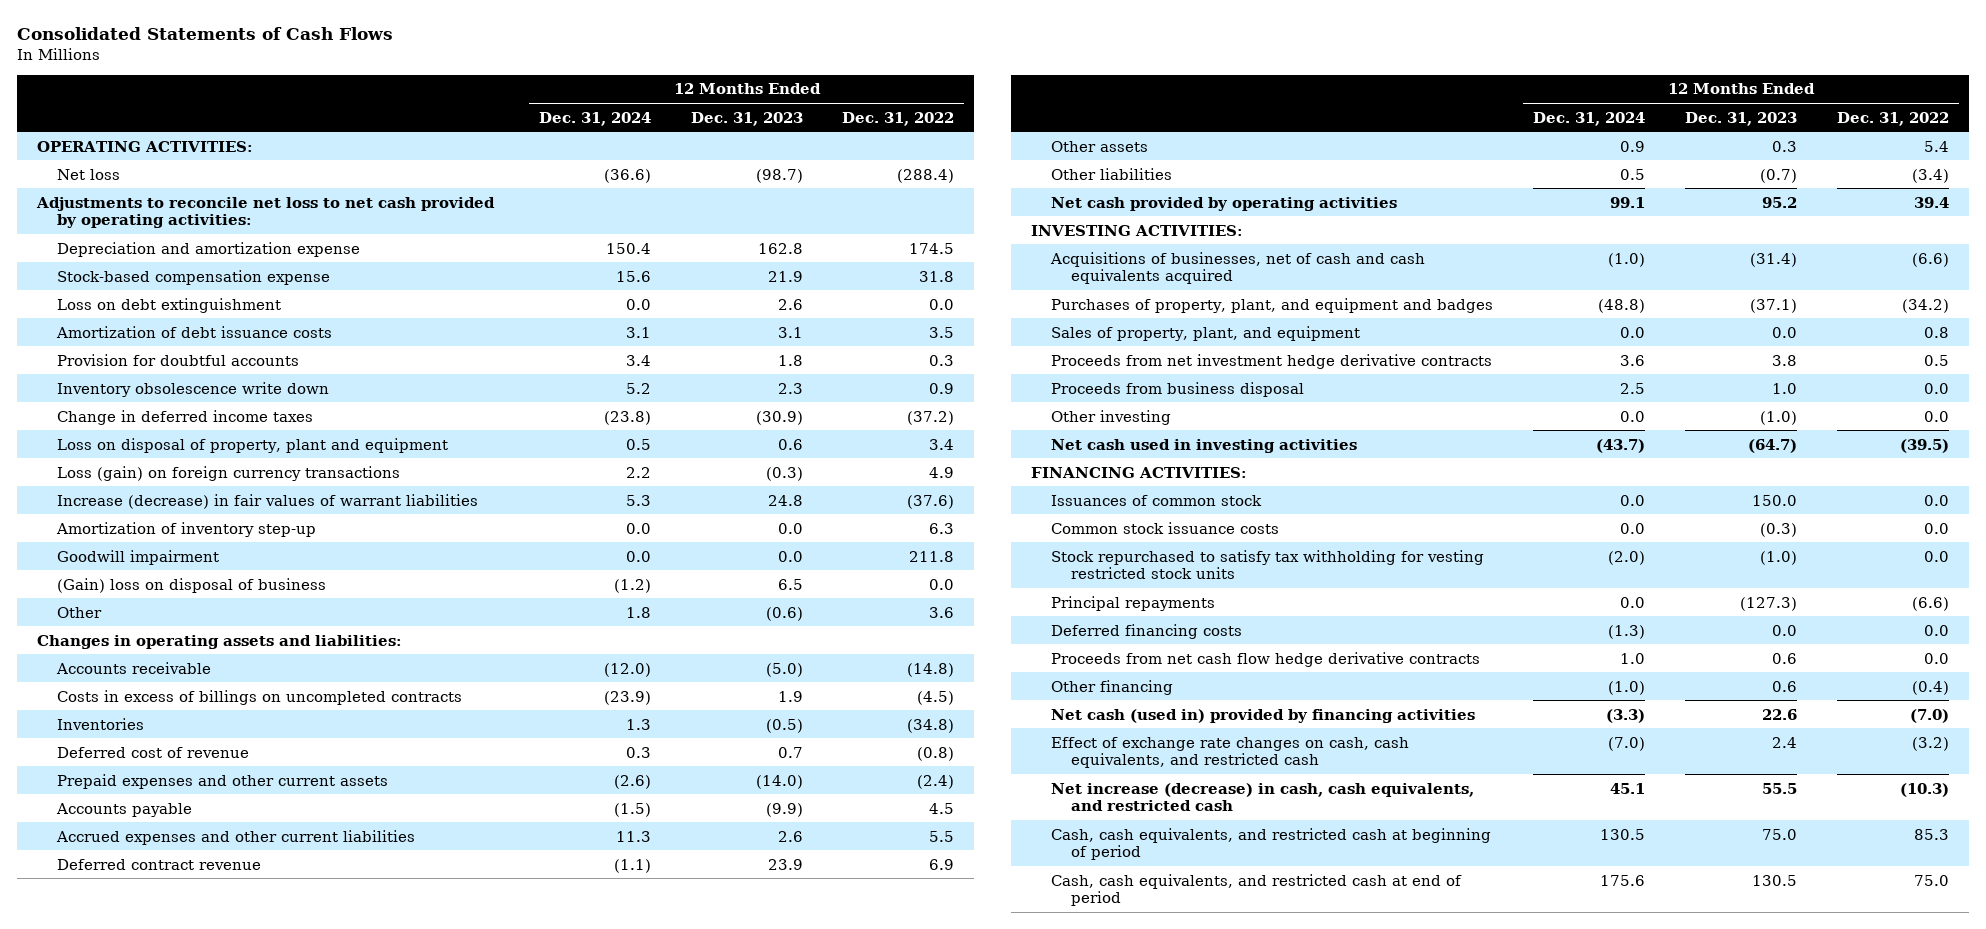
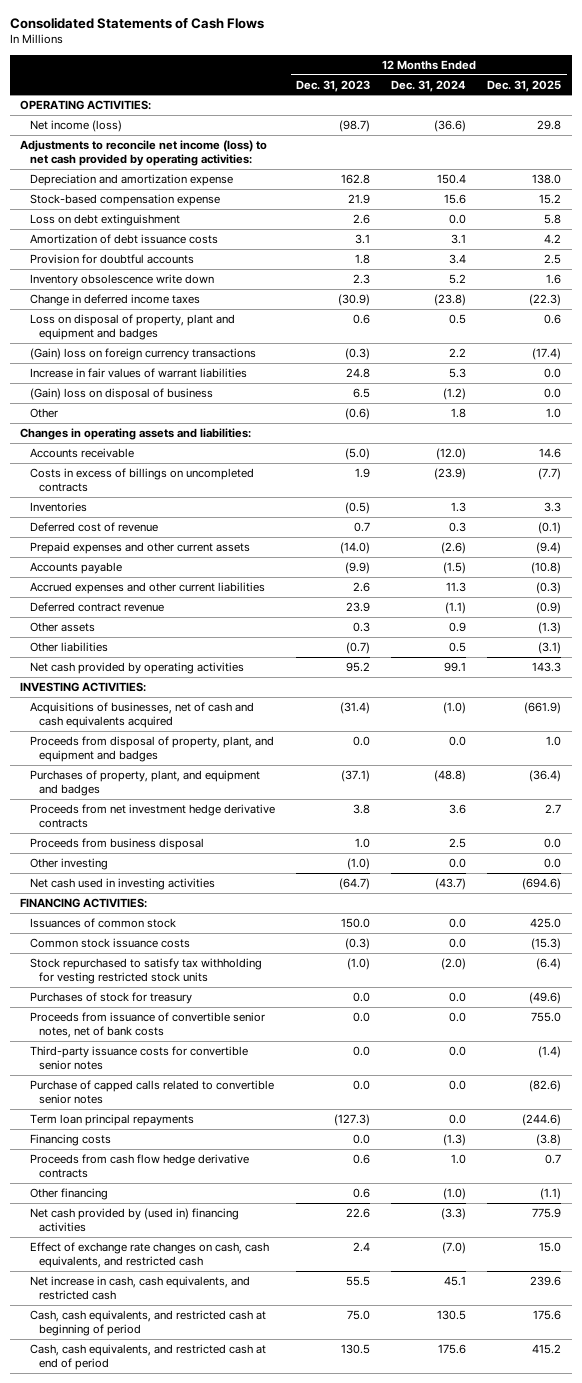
- | 12 Months Ended Dec. 31, 2024 | 12 Months Ended Dec. 31, 2023 | 12 Months Ended Dec. 31, 2022
+ | 12 Months Ended Dec. 31, 2023 | 12 Months Ended Dec. 31, 2024 | 12 Months Ended Dec. 31, 2025
- Net loss | (36.6) | (98.7) | (288.4)
- Adjustments to reconcile net loss to net cash provided by operating activities:
+ Net income (loss) | (98.7) | (36.6) | 29.8
+ Adjustments to reconcile net income (loss) to net cash provided by operating activities:
- Loss on disposal of property, plant and equipment | 0.5 | 0.6 | 3.4
- Loss (gain) on foreign currency transactions | 2.2 | (0.3) | 4.9
- Increase (decrease) in fair values of warrant liabilities | 5.3 | 24.8 | (37.6)
- Amortization of inventory step-up | 0.0 | 0.0 | 6.3
- Goodwill impairment | 0.0 | 0.0 | 211.8
+ Loss on disposal of property, plant and equipment and badges | 0.6 | 0.5 | 0.6
+ (Gain) loss on foreign currency transactions | (0.3) | 2.2 | (17.4)
+ Increase in fair values of warrant liabilities | 24.8 | 5.3 | 0.0
+ Proceeds from disposal of property, plant, and equipment and badges | 0.0 | 0.0 | 1.0
- Sales of property, plant, and equipment | 0.0 | 0.0 | 0.8
- Principal repayments | 0.0 | (127.3) | (6.6)
- Deferred financing costs | (1.3) | 0.0 | 0.0
- Proceeds from net cash flow hedge derivative contracts | 1.0 | 0.6 | 0.0
+ Purchases of stock for treasury | 0.0 | 0.0 | (49.6)
+ Proceeds from issuance of convertible senior notes, net of bank costs | 0.0 | 0.0 | 755.0
+ Third-party issuance costs for convertible senior notes | 0.0 | 0.0 | (1.4)
+ Purchase of capped calls related to convertible senior notes | 0.0 | 0.0 | (82.6)
+ Term loan principal repayments | (127.3) | 0.0 | (244.6)
+ Financing costs | 0.0 | (1.3) | (3.8)
+ Proceeds from cash flow hedge derivative contracts | 0.6 | 1.0 | 0.7
- Net cash (used in) provided by financing activities | (3.3) | 22.6 | (7.0)
+ Net cash provided by (used in) financing activities | 22.6 | (3.3) | 775.9
- Net increase (decrease) in cash, cash equivalents, and restricted cash | 45.1 | 55.5 | (10.3)
+ Net increase in cash, cash equivalents, and restricted cash | 55.5 | 45.1 | 239.6

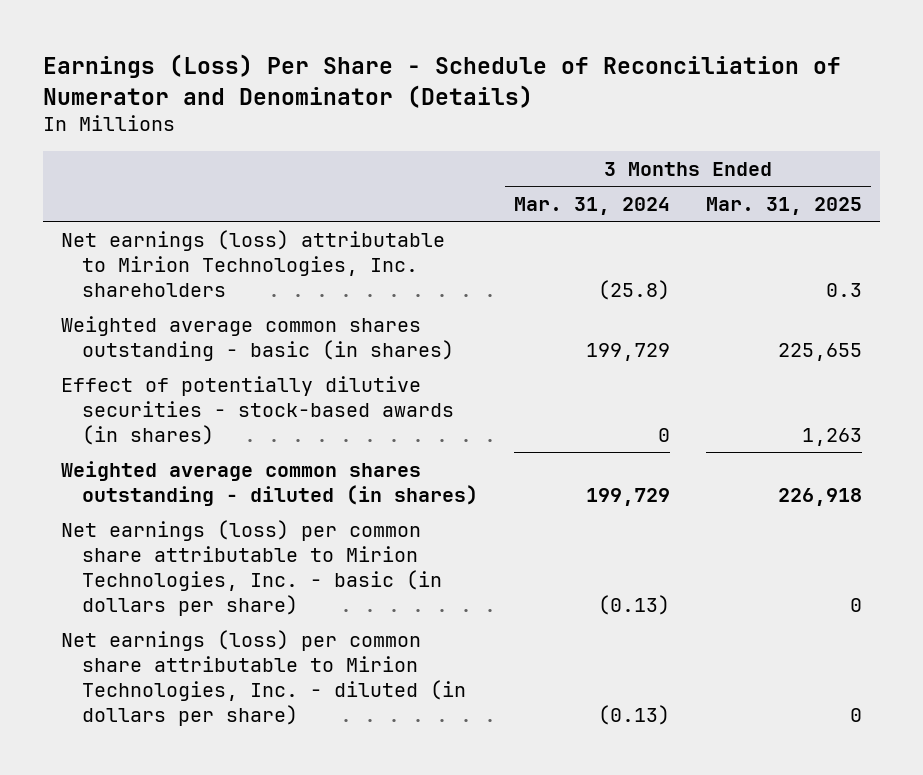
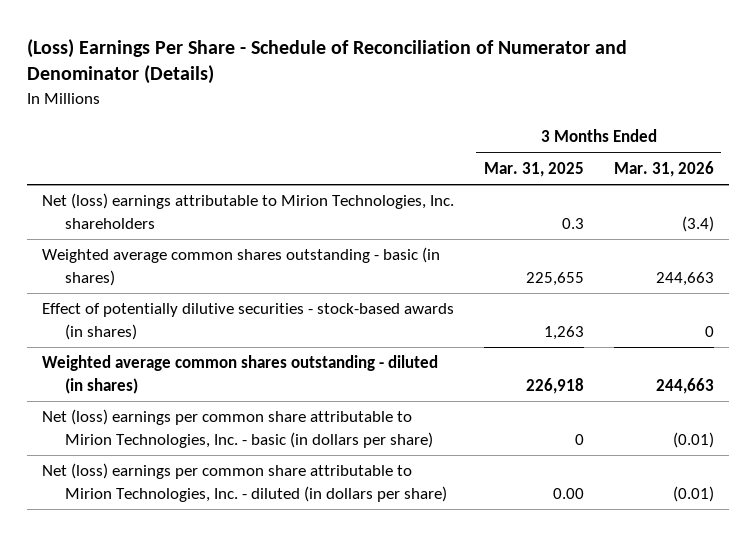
- Earnings (Loss) Per Share - Schedule of Reconciliation of Numerator and Denominator (Details)
+ (Loss) Earnings Per Share - Schedule of Reconciliation of Numerator and Denominator (Details)
- | 3 Months Ended Mar. 31, 2024 | 3 Months Ended Mar. 31, 2025
+ | 3 Months Ended Mar. 31, 2025 | 3 Months Ended Mar. 31, 2026
- Net earnings (loss) attributable to Mirion Technologies, Inc. shareholders | (25.8) | 0.3
+ Net (loss) earnings attributable to Mirion Technologies, Inc. shareholders | 0.3 | (3.4)
- Net earnings (loss) per common share attributable to Mirion Technologies, Inc. - basic (in dollars per share) | (0.13) | 0
- Net earnings (loss) per common share attributable to Mirion Technologies, Inc. - diluted (in dollars per share) | (0.13) | 0
+ Net (loss) earnings per common share attributable to Mirion Technologies, Inc. - basic (in dollars per share) | 0 | (0.01)
+ Net (loss) earnings per common share attributable to Mirion Technologies, Inc. - diluted (in dollars per share) | 0.00 | (0.01)

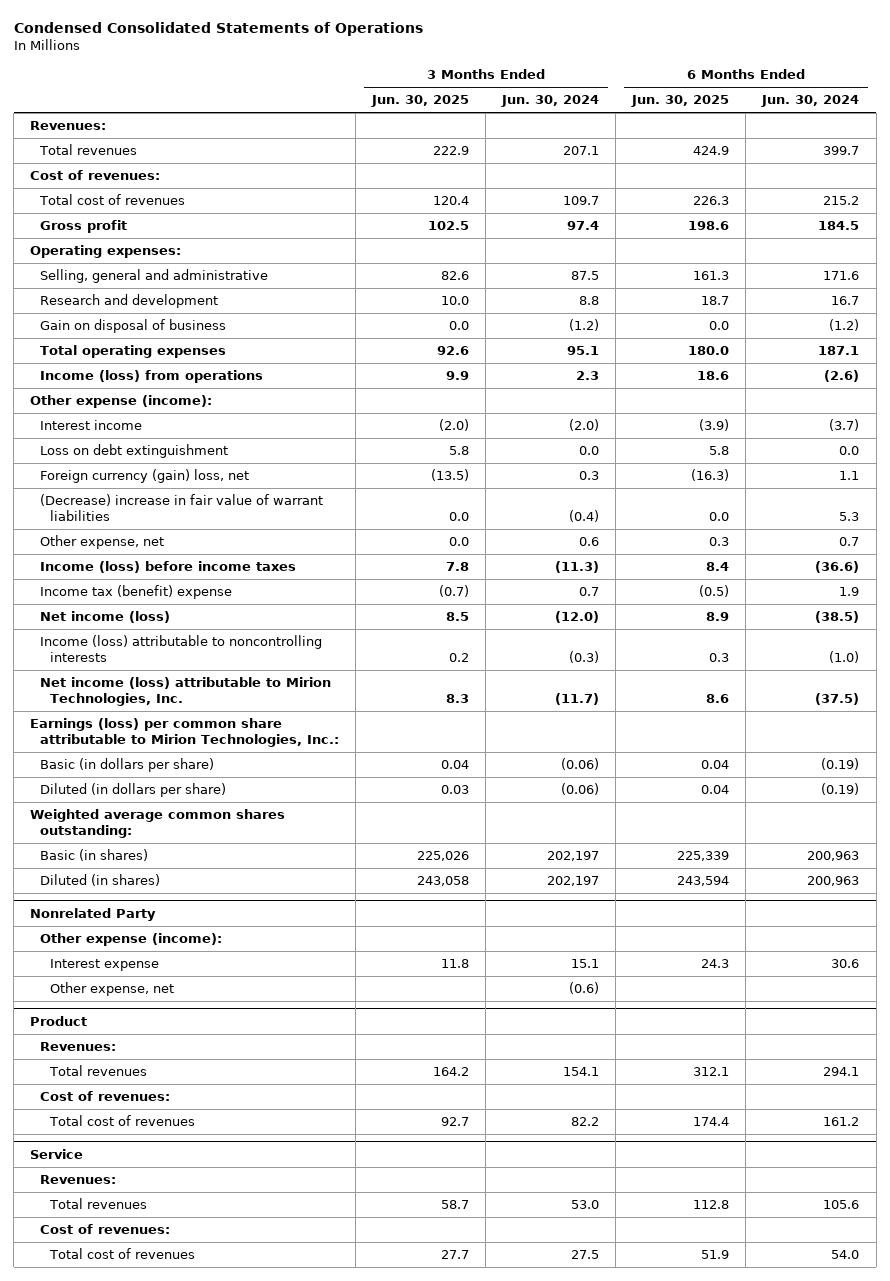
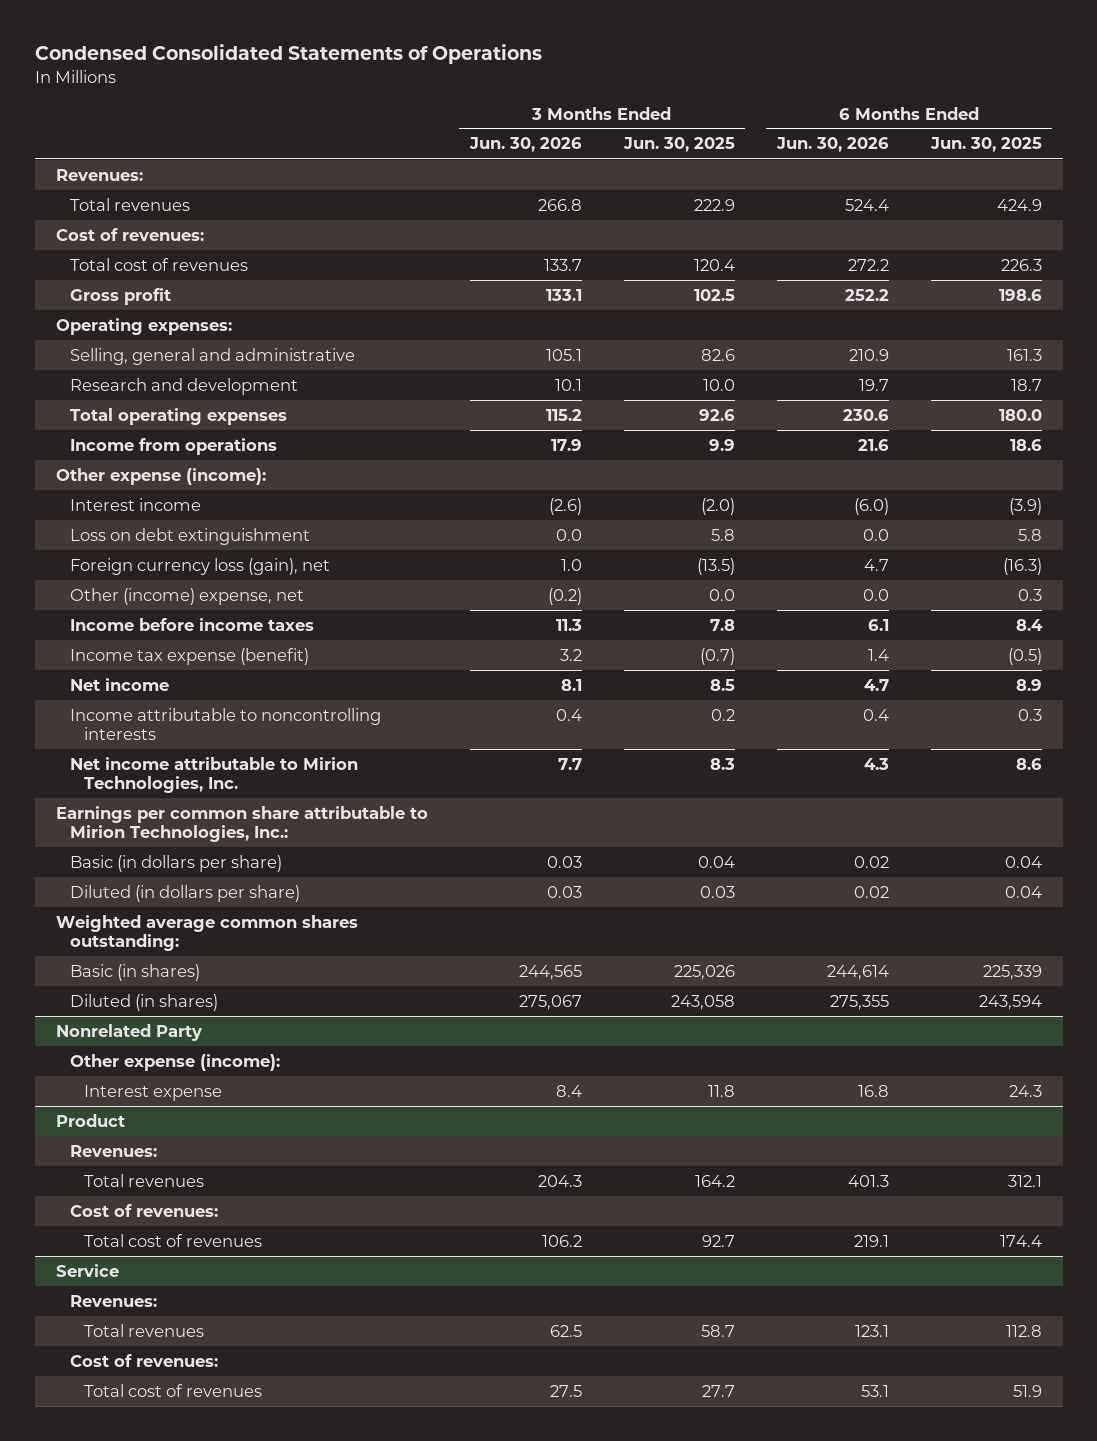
- | 3 Months Ended Jun. 30, 2025 | 3 Months Ended Jun. 30, 2024 | 6 Months Ended Jun. 30, 2025 | 6 Months Ended Jun. 30, 2024
+ | 3 Months Ended Jun. 30, 2026 | 3 Months Ended Jun. 30, 2025 | 6 Months Ended Jun. 30, 2026 | 6 Months Ended Jun. 30, 2025
- Gain on disposal of business | 0.0 | (1.2) | 0.0 | (1.2)
- Income (loss) from operations | 9.9 | 2.3 | 18.6 | (2.6)
+ Income from operations | 17.9 | 9.9 | 21.6 | 18.6
- Foreign currency (gain) loss, net | (13.5) | 0.3 | (16.3) | 1.1
- (Decrease) increase in fair value of warrant liabilities | 0.0 | (0.4) | 0.0 | 5.3
- Other expense, net | 0.0 | 0.6 | 0.3 | 0.7
- Income (loss) before income taxes | 7.8 | (11.3) | 8.4 | (36.6)
- Income tax (benefit) expense | (0.7) | 0.7 | (0.5) | 1.9
- Net income (loss) | 8.5 | (12.0) | 8.9 | (38.5)
- Income (loss) attributable to noncontrolling interests | 0.2 | (0.3) | 0.3 | (1.0)
- Net income (loss) attributable to Mirion Technologies, Inc. | 8.3 | (11.7) | 8.6 | (37.5)
- Earnings (loss) per common share attributable to Mirion Technologies, Inc.:
+ Foreign currency loss (gain), net | 1.0 | (13.5) | 4.7 | (16.3)
+ Other (income) expense, net | (0.2) | 0.0 | 0.0 | 0.3
+ Income before income taxes | 11.3 | 7.8 | 6.1 | 8.4
+ Income tax expense (benefit) | 3.2 | (0.7) | 1.4 | (0.5)
+ Net income | 8.1 | 8.5 | 4.7 | 8.9
+ Income attributable to noncontrolling interests | 0.4 | 0.2 | 0.4 | 0.3
+ Net income attributable to Mirion Technologies, Inc. | 7.7 | 8.3 | 4.3 | 8.6
+ Earnings per common share attributable to Mirion Technologies, Inc.:
@ Nonrelated Party
- Other expense, net | | (0.6) | |

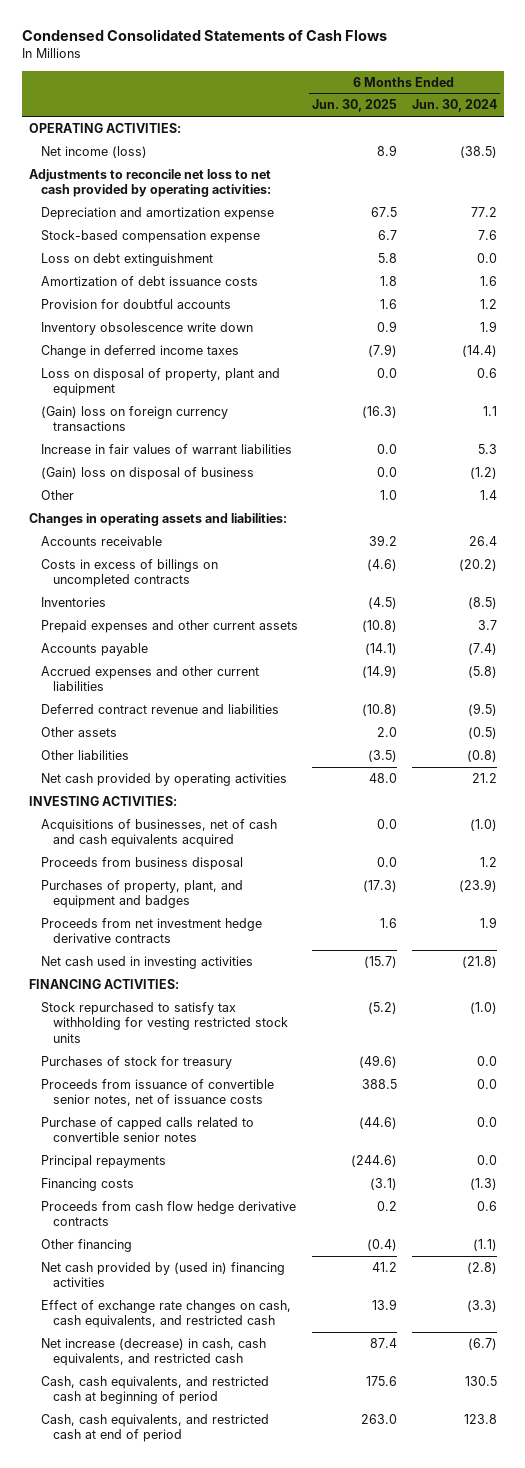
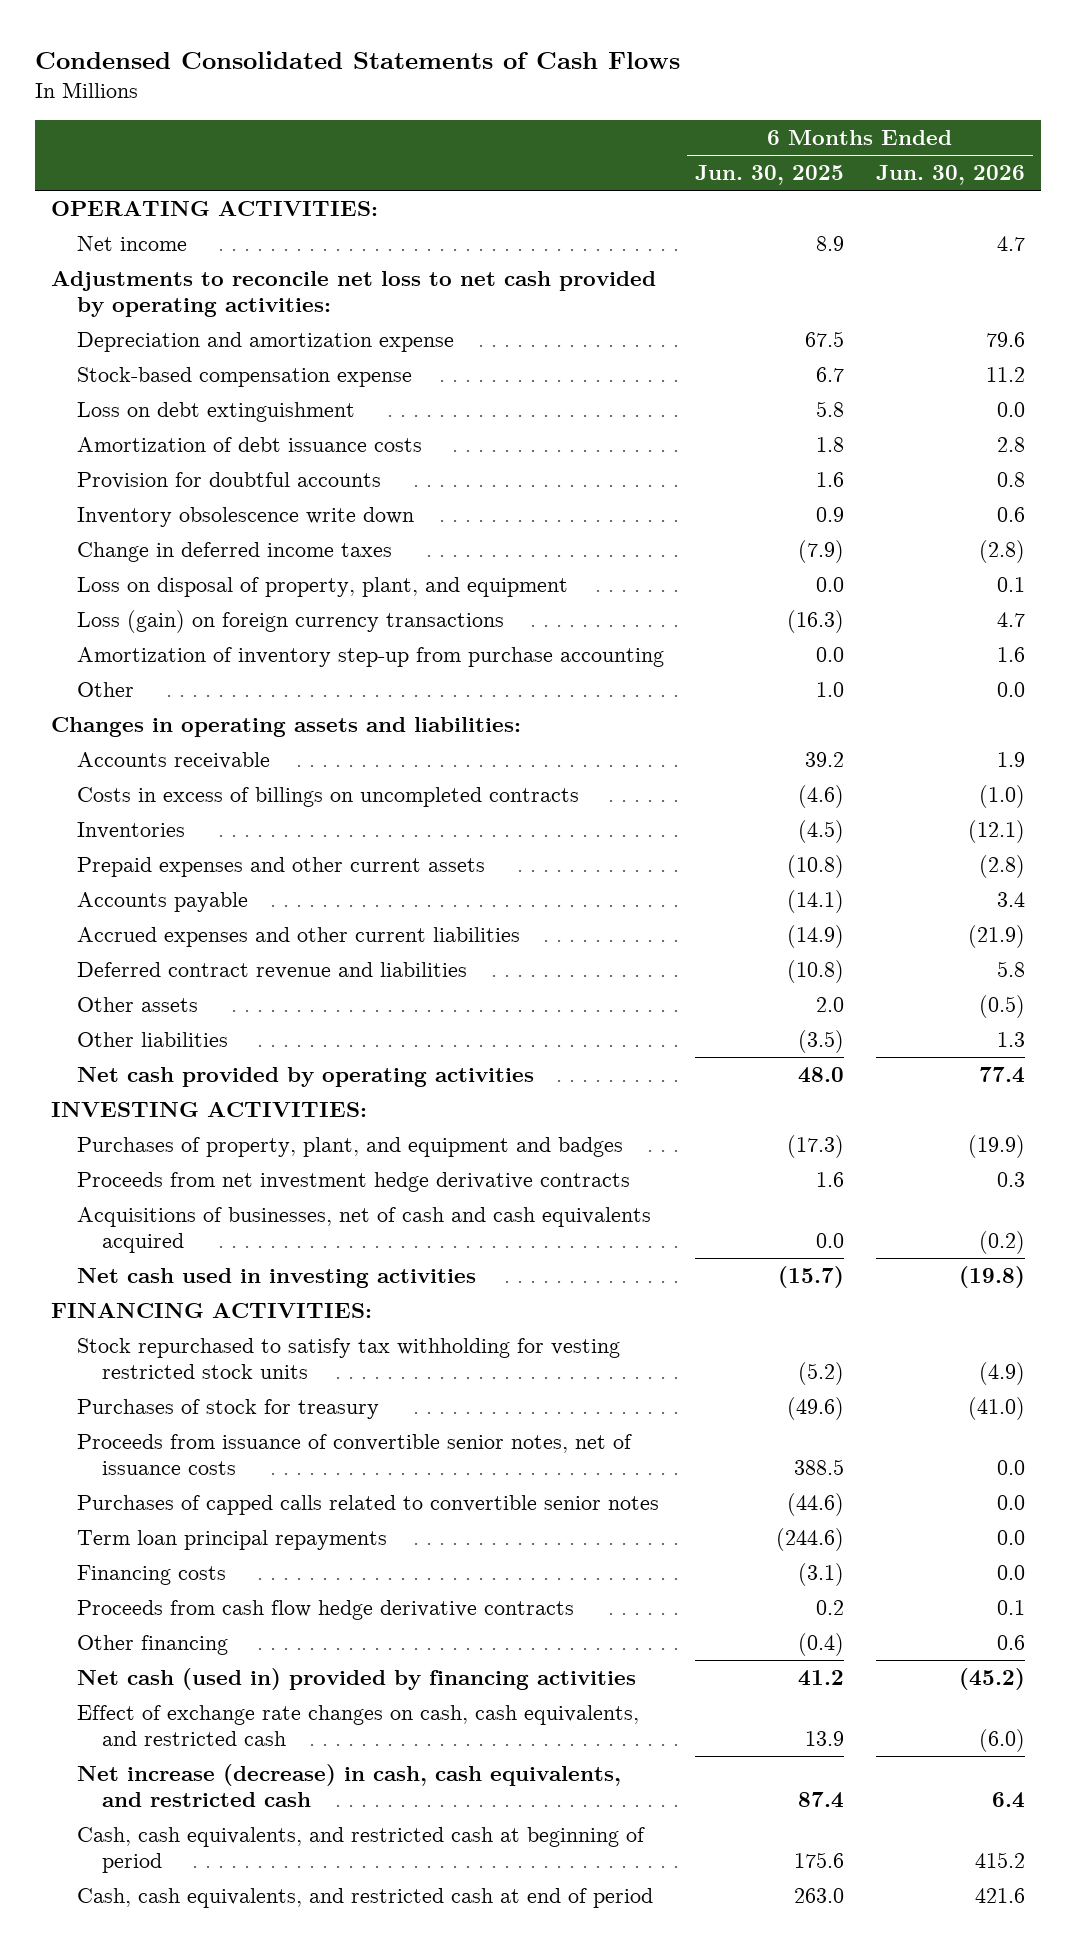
- | 6 Months Ended Jun. 30, 2025 | 6 Months Ended Jun. 30, 2024
+ | 6 Months Ended Jun. 30, 2025 | 6 Months Ended Jun. 30, 2026
- Net income (loss) | 8.9 | (38.5)
+ Net income | 8.9 | 4.7
- Loss on disposal of property, plant and equipment | 0.0 | 0.6
- (Gain) loss on foreign currency transactions | (16.3) | 1.1
- Increase in fair values of warrant liabilities | 0.0 | 5.3
- (Gain) loss on disposal of business | 0.0 | (1.2)
+ Loss on disposal of property, plant, and equipment | 0.0 | 0.1
+ Loss (gain) on foreign currency transactions | (16.3) | 4.7
+ Amortization of inventory step-up from purchase accounting | 0.0 | 1.6
- Proceeds from business disposal | 0.0 | 1.2
moved down: Acquisitions of businesses, net of cash and cash equivalents acquired | 0.0 | (0.2)
- Purchase of capped calls related to convertible senior notes | (44.6) | 0.0
- Principal repayments | (244.6) | 0.0
+ Purchases of capped calls related to convertible senior notes | (44.6) | 0.0
+ Term loan principal repayments | (244.6) | 0.0
- Net cash provided by (used in) financing activities | 41.2 | (2.8)
+ Net cash (used in) provided by financing activities | 41.2 | (45.2)

